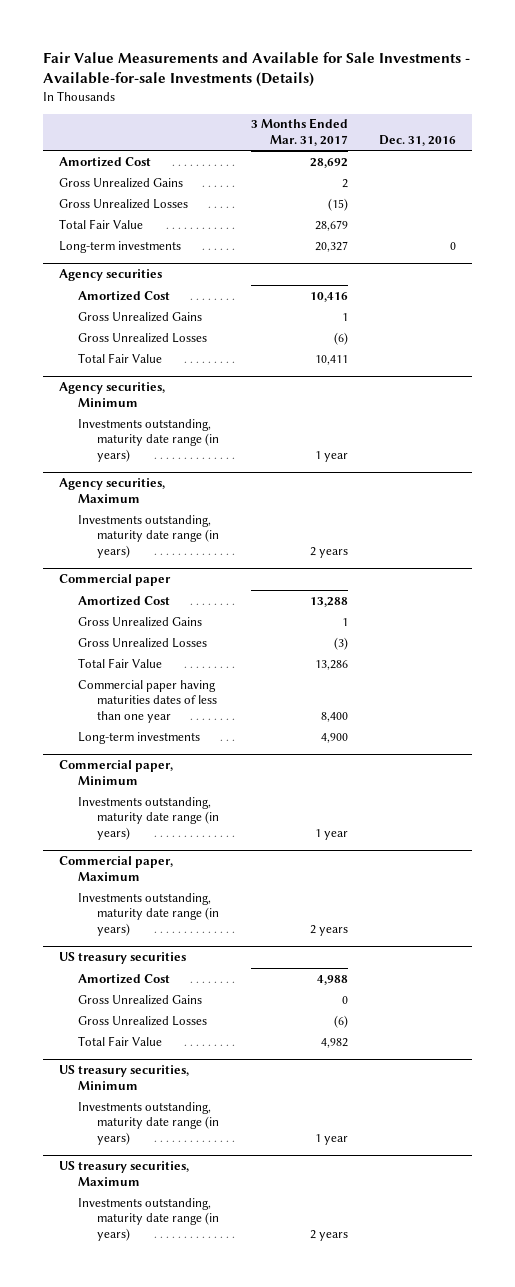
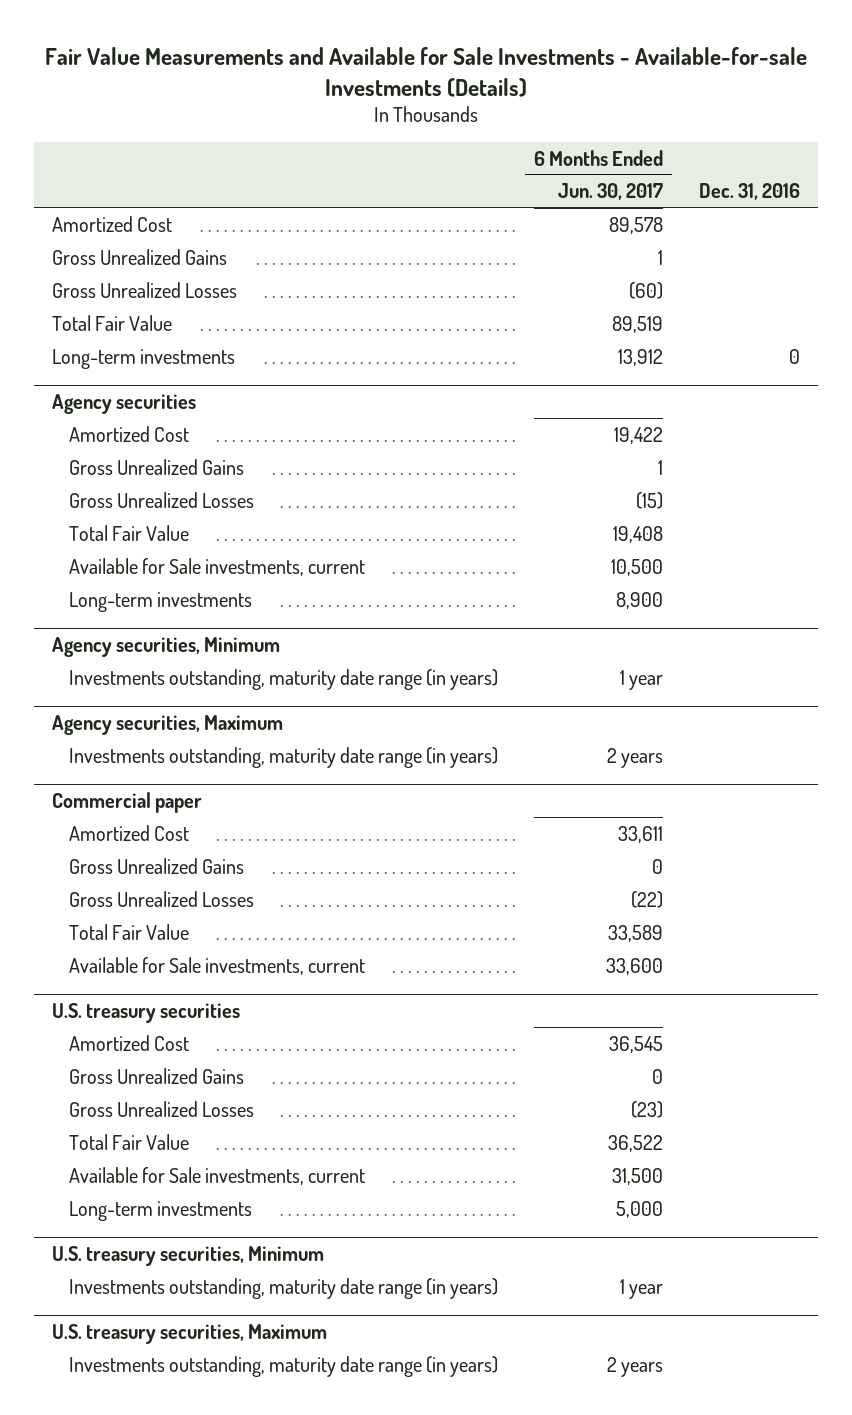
- | 3 Months Ended Mar. 31, 2017 | Dec. 31, 2016
+ | 6 Months Ended Jun. 30, 2017 | Dec. 31, 2016
@ Agency securities
+ Available for Sale investments, current | 10,500 |
+ Long-term investments | 8,900 |
@ Commercial paper
- Commercial paper having maturities dates of less than one year | 8,400 |
- Long-term investments | 4,900 |
- Commercial paper, Minimum
- Investments outstanding, maturity date range (in years) | 1 year |
- Commercial paper, Maximum
- Investments outstanding, maturity date range (in years) | 2 years |
- US treasury securities
- Amortized Cost | 4,988 |
- Gross Unrealized Gains | 0 |
- Gross Unrealized Losses | (6) |
- Total Fair Value | 4,982 |
- US treasury securities, Minimum
@ Commercial paper
+ Available for Sale investments, current | 33,600 |
+ U.S. treasury securities
+ Amortized Cost | 36,545 |
+ Gross Unrealized Gains | 0 |
+ Gross Unrealized Losses | (23) |
+ Total Fair Value | 36,522 |
+ Available for Sale investments, current | 31,500 |
+ Long-term investments | 5,000 |
+ U.S. treasury securities, Minimum
- US treasury securities, Maximum
+ U.S. treasury securities, Maximum

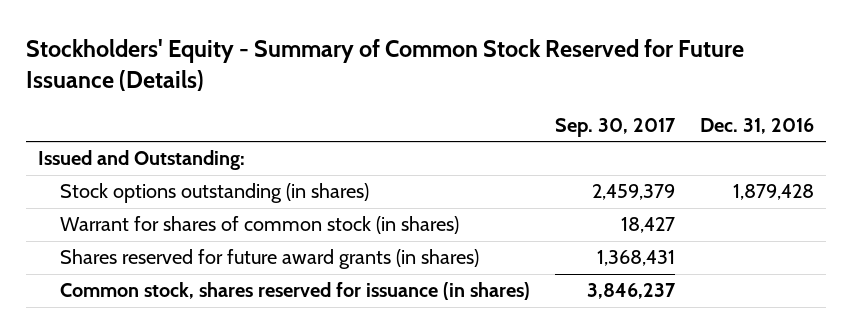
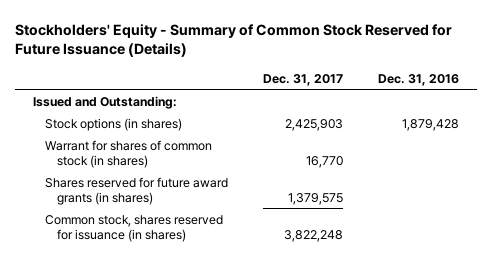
- | Sep. 30, 2017 | Dec. 31, 2016
+ | Dec. 31, 2017 | Dec. 31, 2016
- Stock options outstanding (in shares) | 2,459,379 | 1,879,428
+ Stock options (in shares) | 2,425,903 | 1,879,428

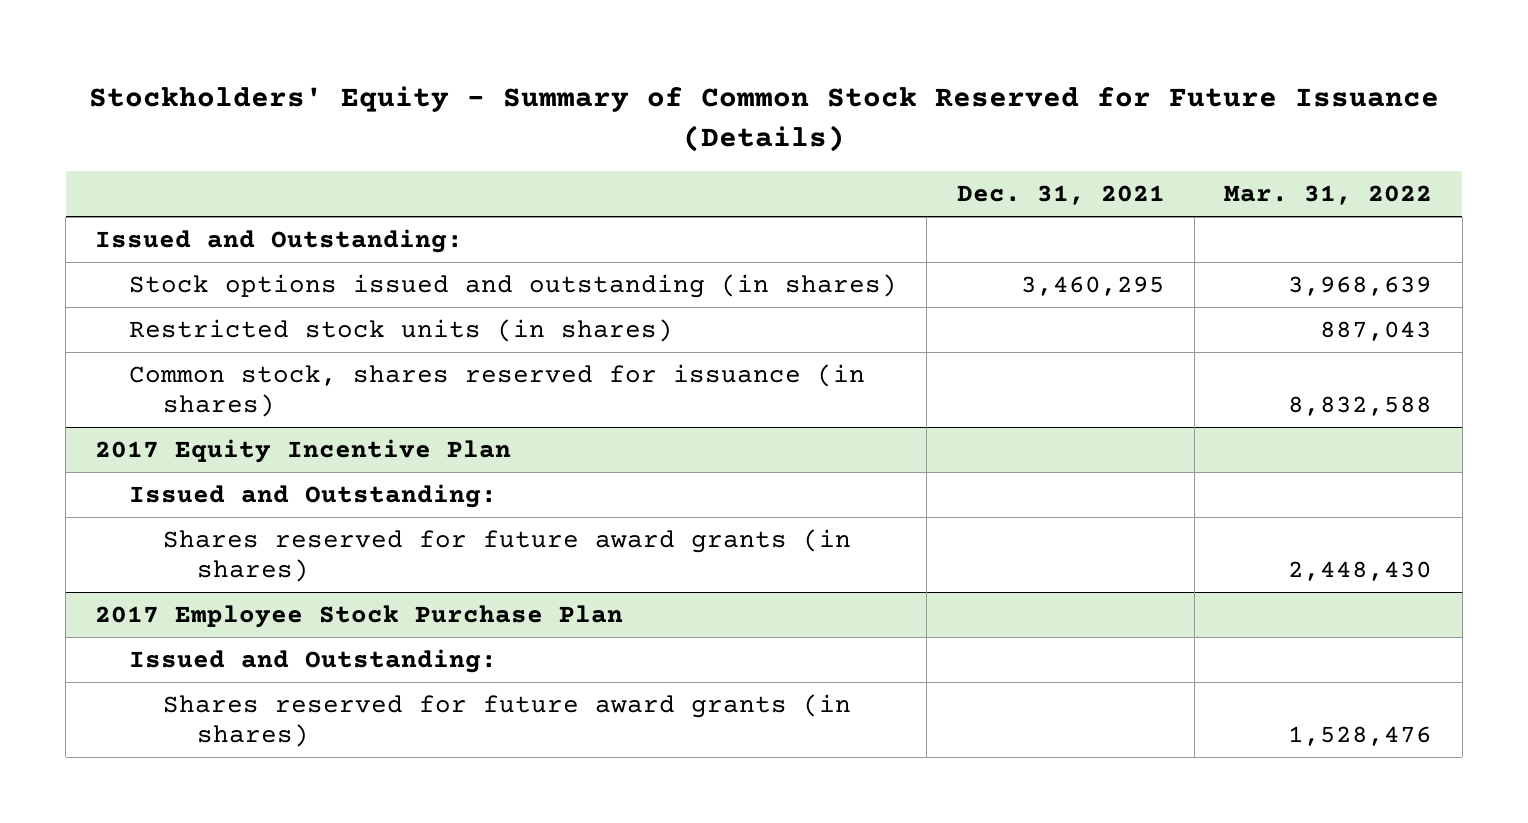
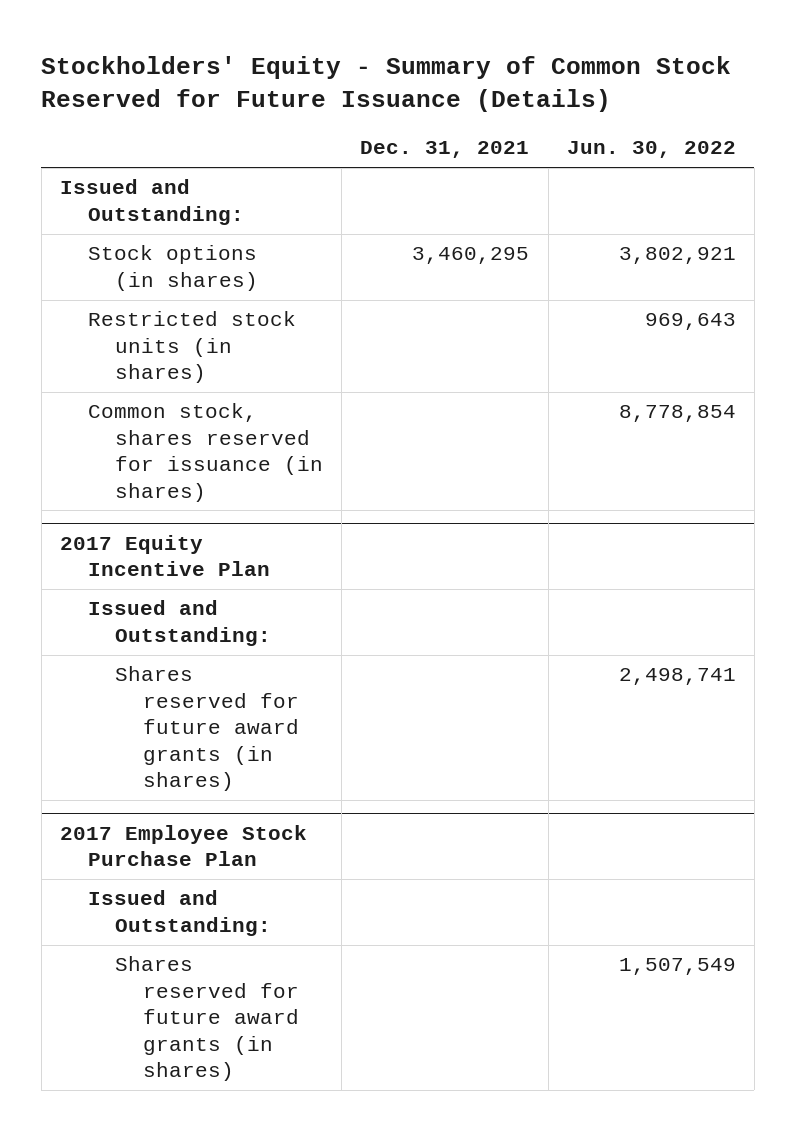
- | Dec. 31, 2021 | Mar. 31, 2022
+ | Dec. 31, 2021 | Jun. 30, 2022
- Stock options issued and outstanding (in shares) | 3,460,295 | 3,968,639
+ Stock options (in shares) | 3,460,295 | 3,802,921

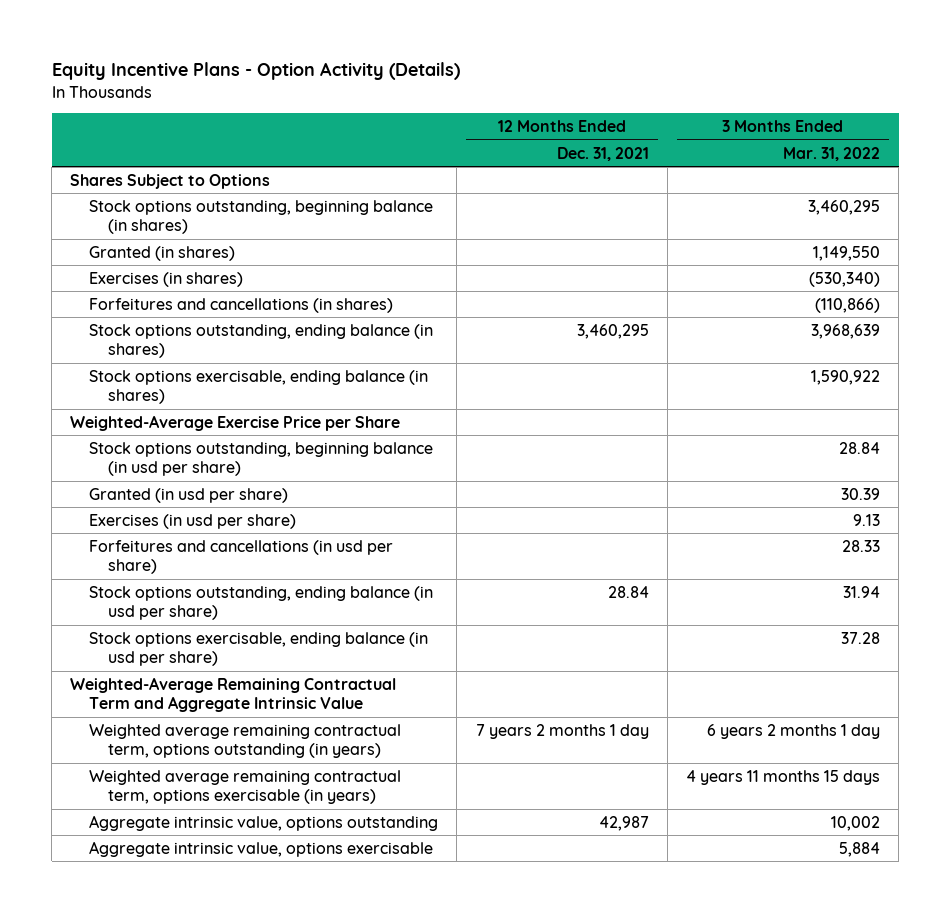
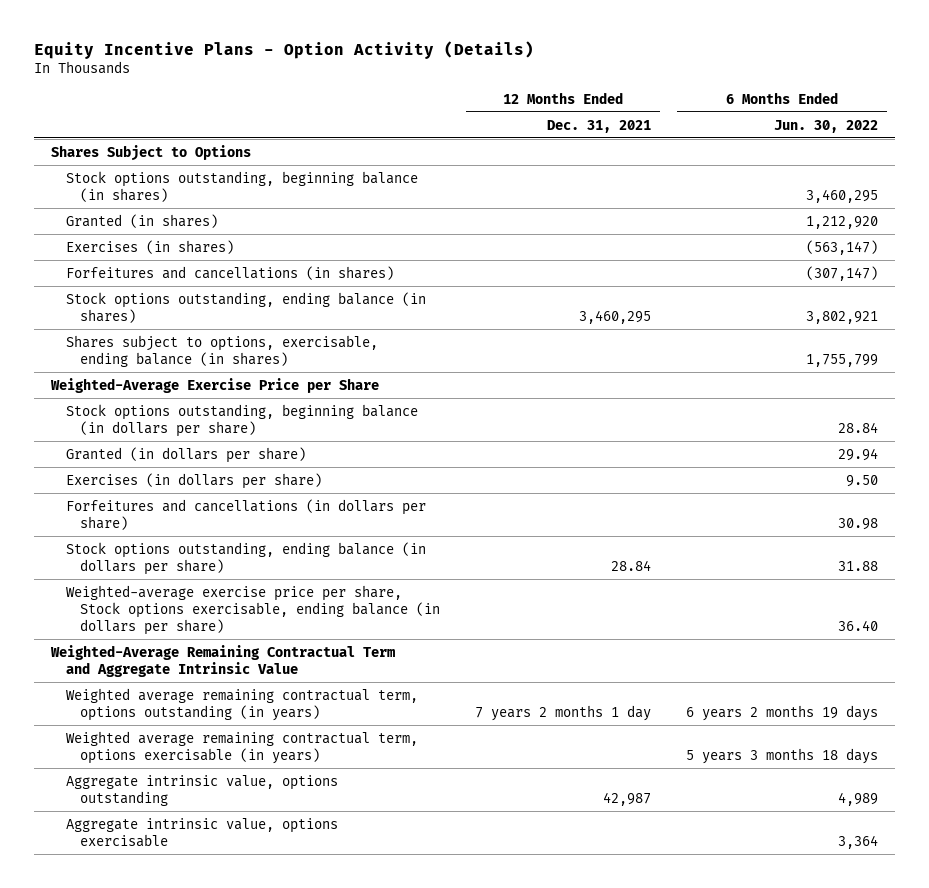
- | 12 Months Ended Dec. 31, 2021 | 3 Months Ended Mar. 31, 2022
+ | 12 Months Ended Dec. 31, 2021 | 6 Months Ended Jun. 30, 2022
- Stock options exercisable, ending balance (in shares) | | 1,590,922
+ Shares subject to options, exercisable, ending balance (in shares) | | 1,755,799
- Stock options outstanding, beginning balance (in usd per share) | | 28.84
- Granted (in usd per share) | | 30.39
- Exercises (in usd per share) | | 9.13
- Forfeitures and cancellations (in usd per share) | | 28.33
- Stock options outstanding, ending balance (in usd per share) | 28.84 | 31.94
- Stock options exercisable, ending balance (in usd per share) | | 37.28
+ Stock options outstanding, beginning balance (in dollars per share) | | 28.84
+ Granted (in dollars per share) | | 29.94
+ Exercises (in dollars per share) | | 9.50
+ Forfeitures and cancellations (in dollars per share) | | 30.98
+ Stock options outstanding, ending balance (in dollars per share) | 28.84 | 31.88
+ Weighted-average exercise price per share, Stock options exercisable, ending balance (in dollars per share) | | 36.40

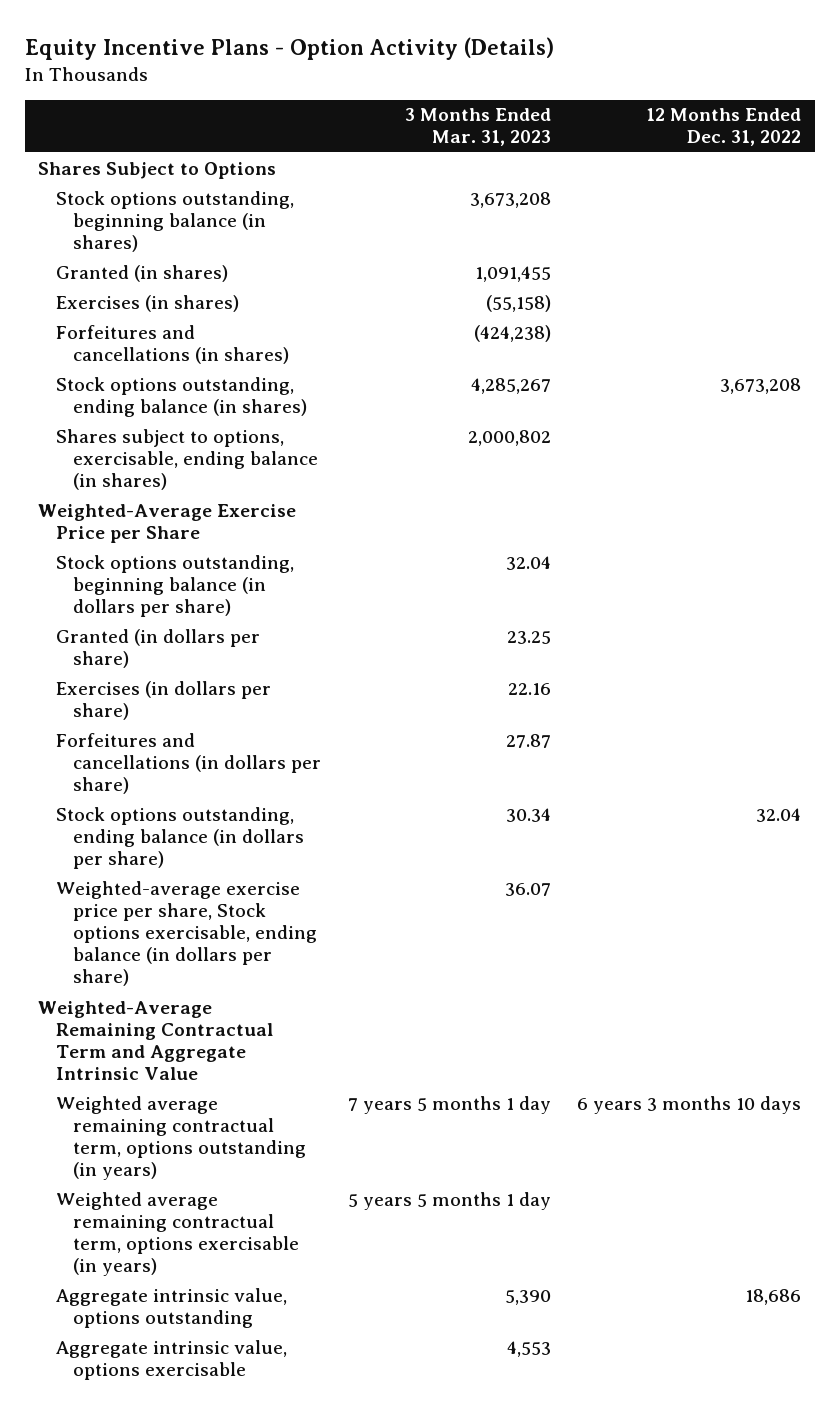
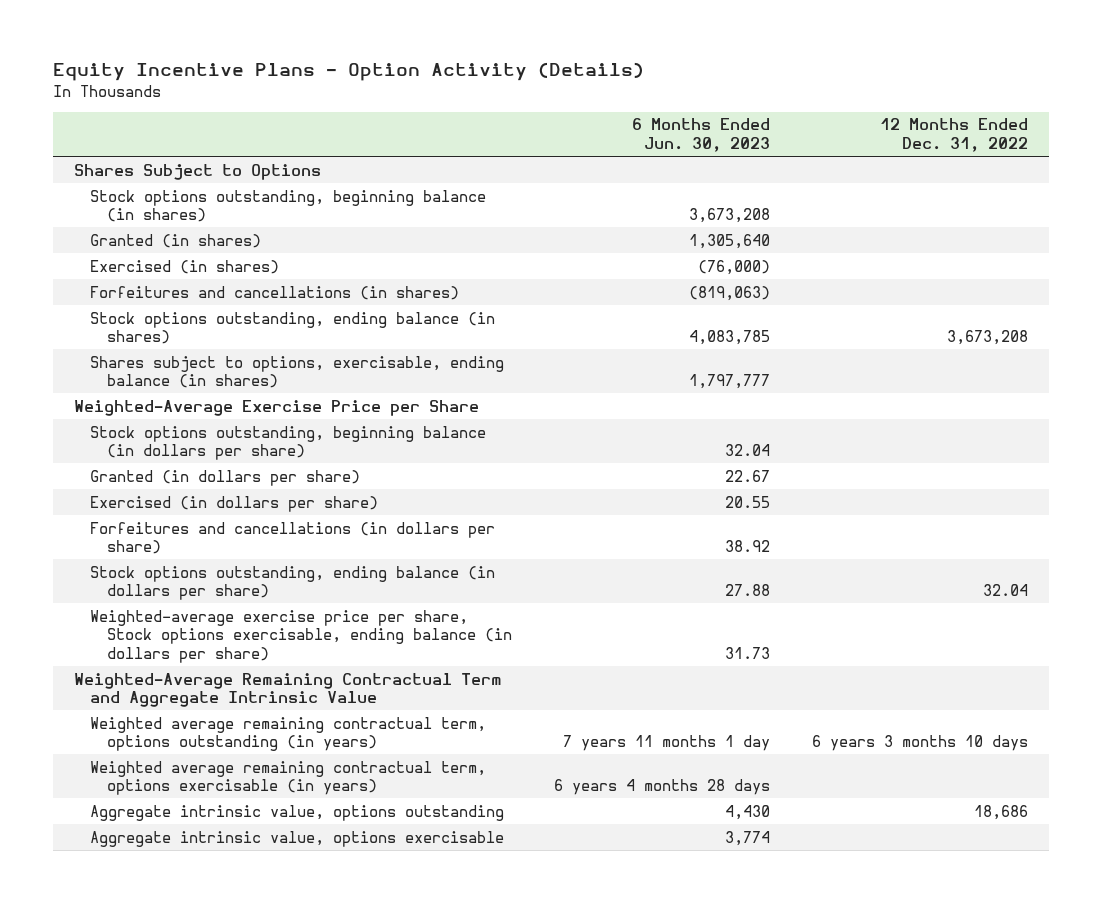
- | 3 Months Ended Mar. 31, 2023 | 12 Months Ended Dec. 31, 2022
+ | 6 Months Ended Jun. 30, 2023 | 12 Months Ended Dec. 31, 2022
- Exercises (in shares) | (55,158) |
+ Exercised (in shares) | (76,000) |
- Exercises (in dollars per share) | 22.16 |
+ Exercised (in dollars per share) | 20.55 |

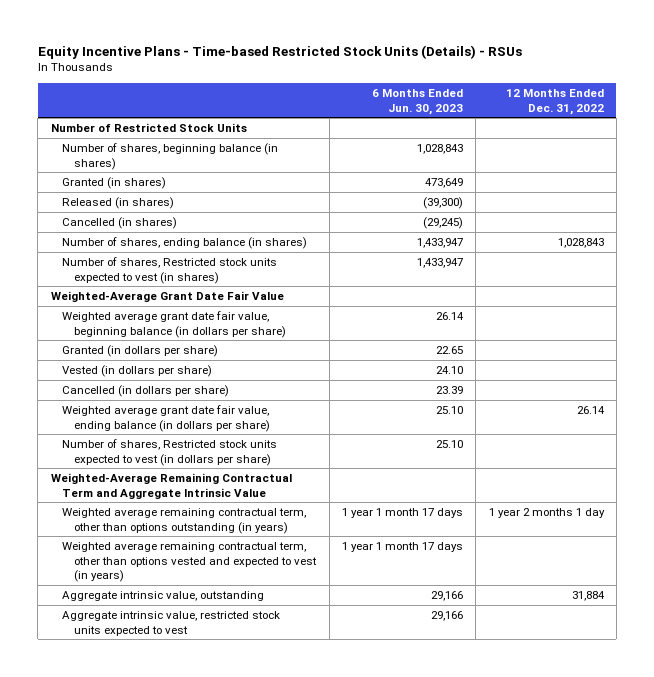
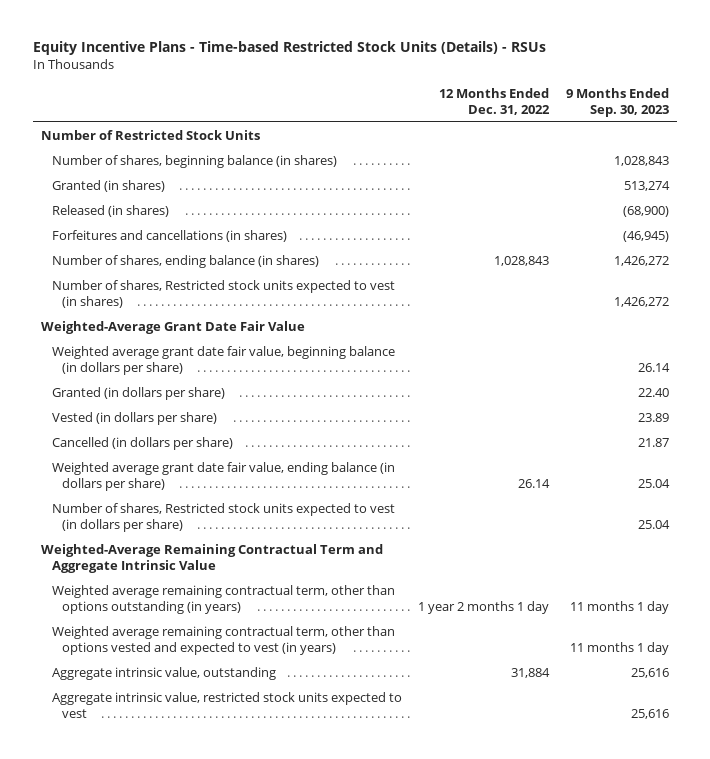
- | 6 Months Ended Jun. 30, 2023 | 12 Months Ended Dec. 31, 2022
+ | 12 Months Ended Dec. 31, 2022 | 9 Months Ended Sep. 30, 2023
- Cancelled (in shares) | (29,245) |
+ Forfeitures and cancellations (in shares) | | (46,945)

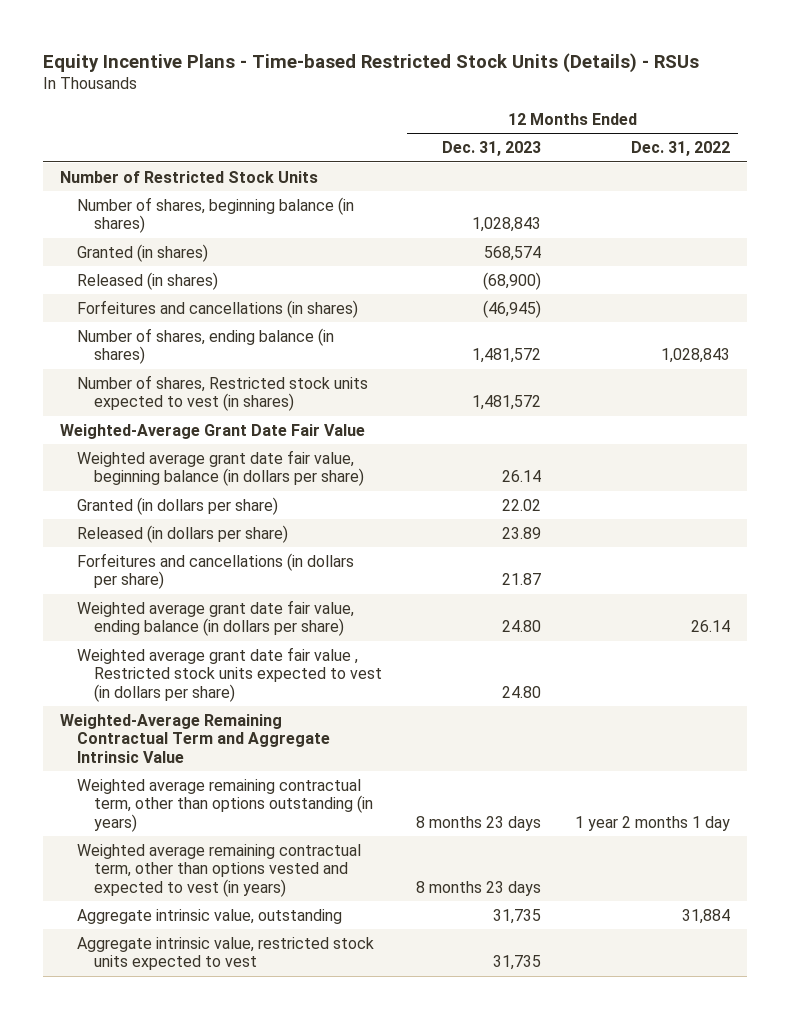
- | 12 Months Ended Dec. 31, 2022 | 9 Months Ended Sep. 30, 2023
+ | 12 Months Ended Dec. 31, 2023 | 12 Months Ended Dec. 31, 2022
- Vested (in dollars per share) | | 23.89
- Cancelled (in dollars per share) | | 21.87
+ Released (in dollars per share) | 23.89 |
+ Forfeitures and cancellations (in dollars per share) | 21.87 |
- Number of shares, Restricted stock units expected to vest (in dollars per share) | | 25.04
+ Weighted average grant date fair value , Restricted stock units expected to vest (in dollars per share) | 24.80 |

